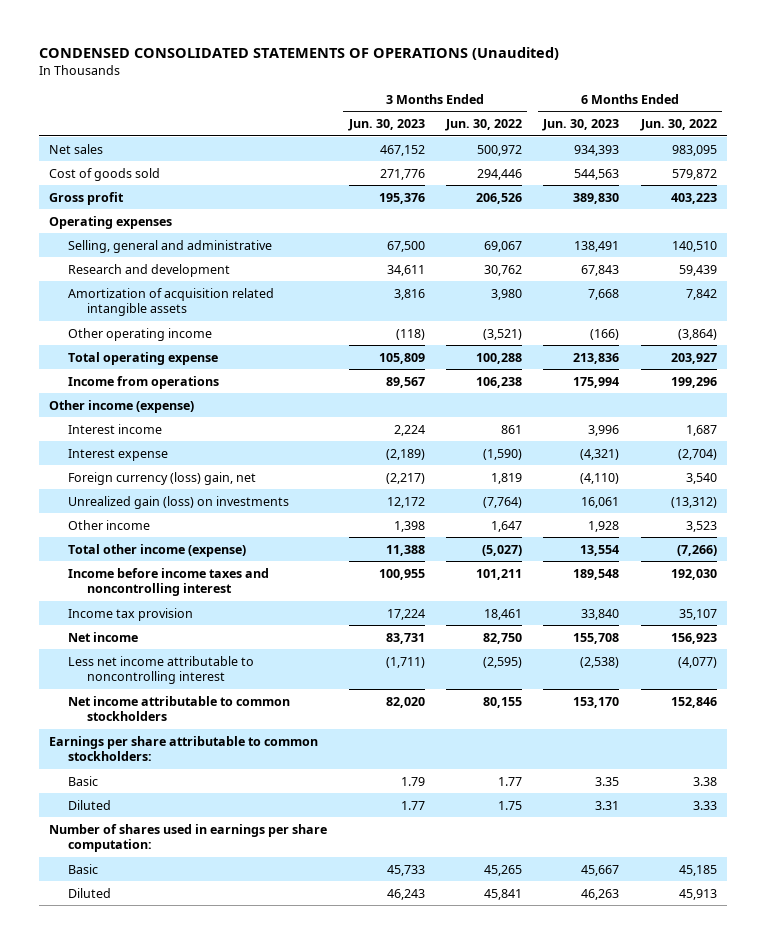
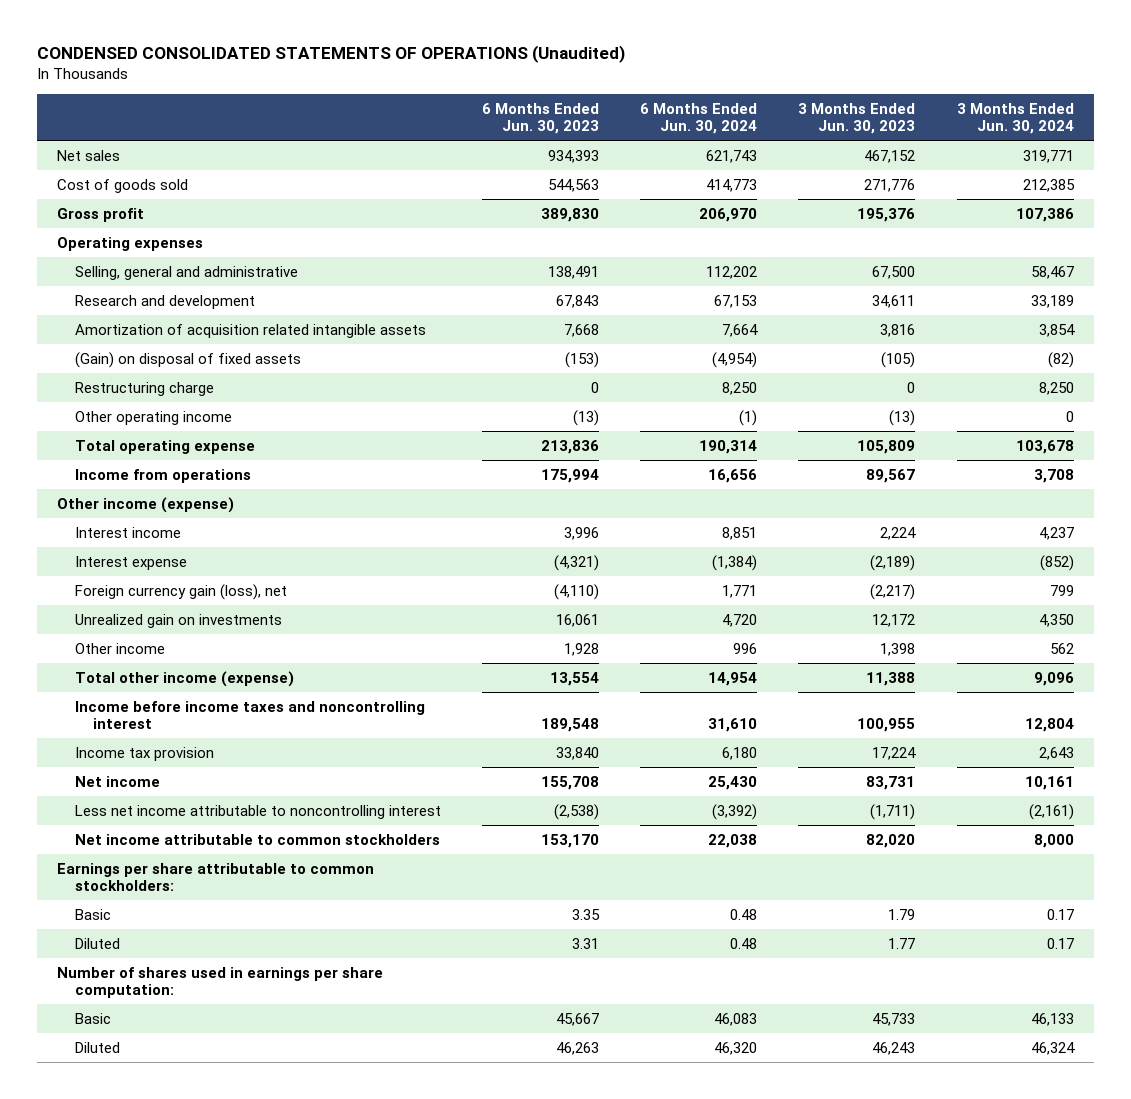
- | 3 Months Ended Jun. 30, 2023 | 3 Months Ended Jun. 30, 2022 | 6 Months Ended Jun. 30, 2023 | 6 Months Ended Jun. 30, 2022
+ | 6 Months Ended Jun. 30, 2023 | 6 Months Ended Jun. 30, 2024 | 3 Months Ended Jun. 30, 2023 | 3 Months Ended Jun. 30, 2024
- Other operating income | (118) | (3,521) | (166) | (3,864)
+ (Gain) on disposal of fixed assets | (153) | (4,954) | (105) | (82)
+ Restructuring charge | 0 | 8,250 | 0 | 8,250
+ Other operating income | (13) | (1) | (13) | 0
- Foreign currency (loss) gain, net | (2,217) | 1,819 | (4,110) | 3,540
- Unrealized gain (loss) on investments | 12,172 | (7,764) | 16,061 | (13,312)
+ Foreign currency gain (loss), net | (4,110) | 1,771 | (2,217) | 799
+ Unrealized gain on investments | 16,061 | 4,720 | 12,172 | 4,350

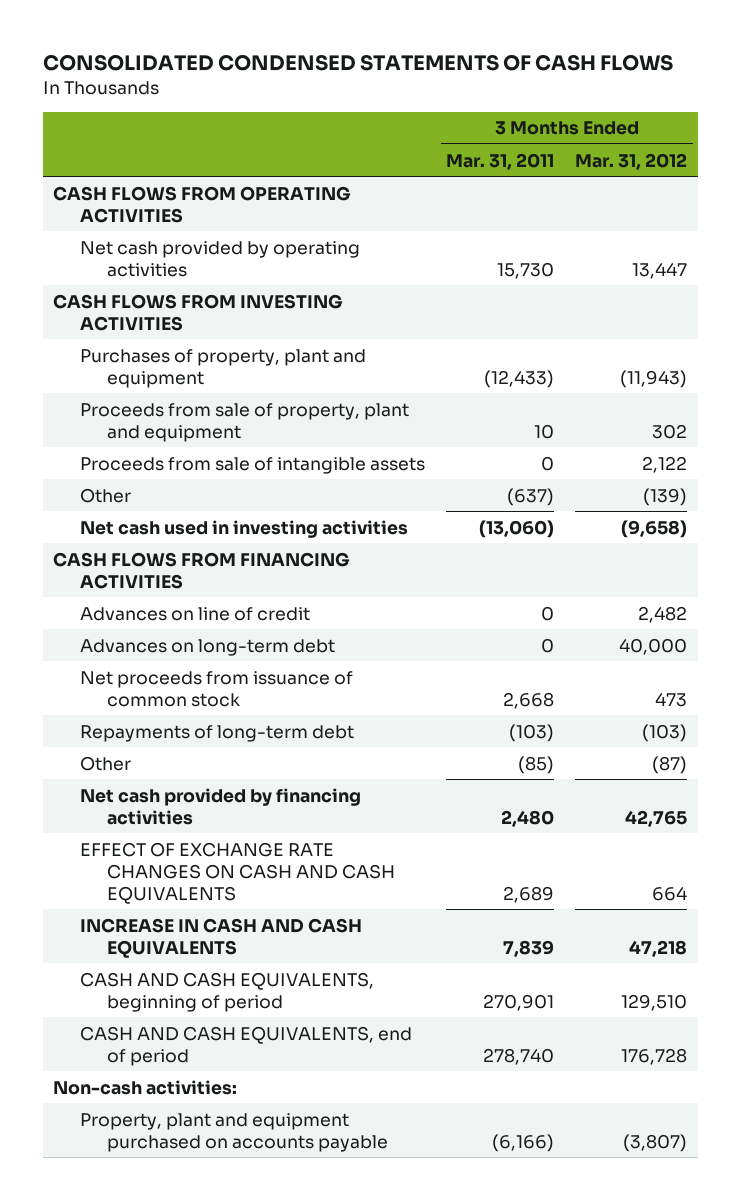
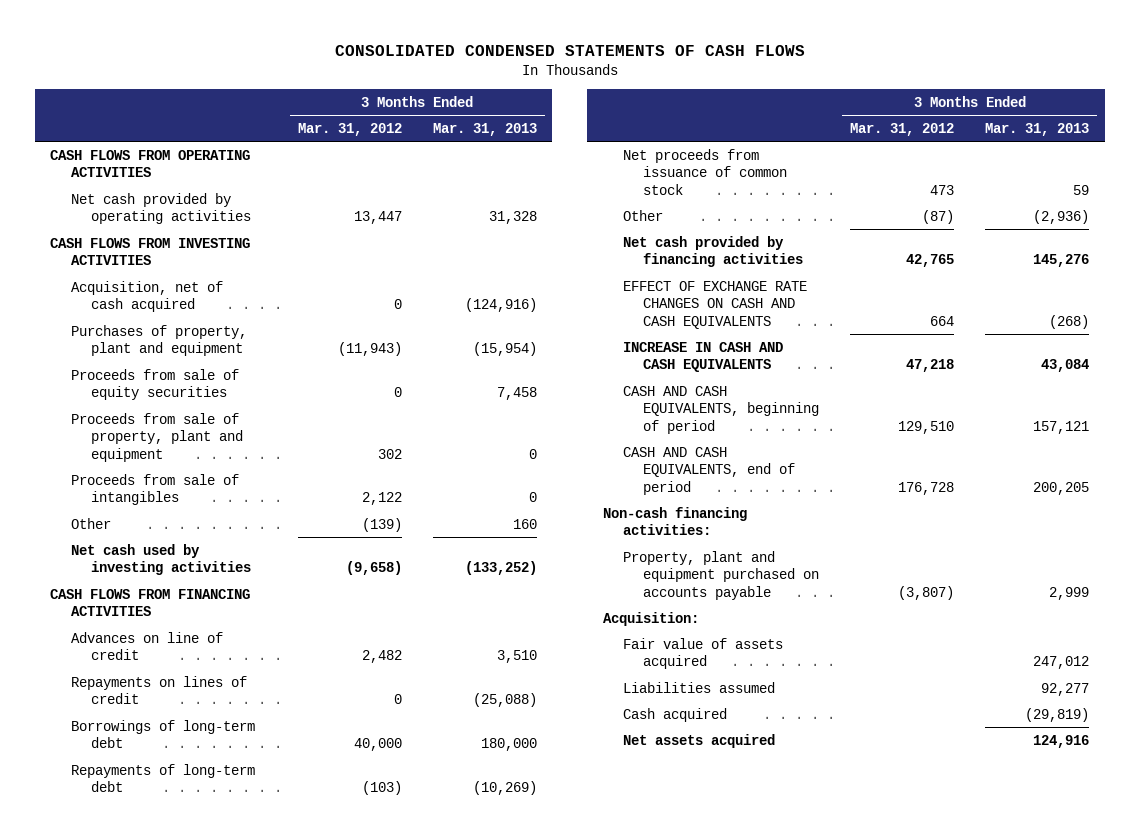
- | 3 Months Ended Mar. 31, 2011 | 3 Months Ended Mar. 31, 2012
+ | 3 Months Ended Mar. 31, 2012 | 3 Months Ended Mar. 31, 2013
+ Acquisition, net of cash acquired | 0 | (124,916)
+ Proceeds from sale of equity securities | 0 | 7,458
- Proceeds from sale of intangible assets | 0 | 2,122
+ Proceeds from sale of intangibles | 2,122 | 0
- Net cash used in investing activities | (13,060) | (9,658)
+ Net cash used by investing activities | (9,658) | (133,252)
- Advances on long-term debt | 0 | 40,000
+ Repayments on lines of credit | 0 | (25,088)
+ Borrowings of long-term debt | 40,000 | 180,000
moved down: Net proceeds from issuance of common stock | 473 | 59
- Non-cash activities:
+ Non-cash financing activities:
+ Acquisition:
+ Fair value of assets acquired | | 247,012
+ Liabilities assumed | | 92,277
+ Cash acquired | | (29,819)
+ Net assets acquired | | 124,916

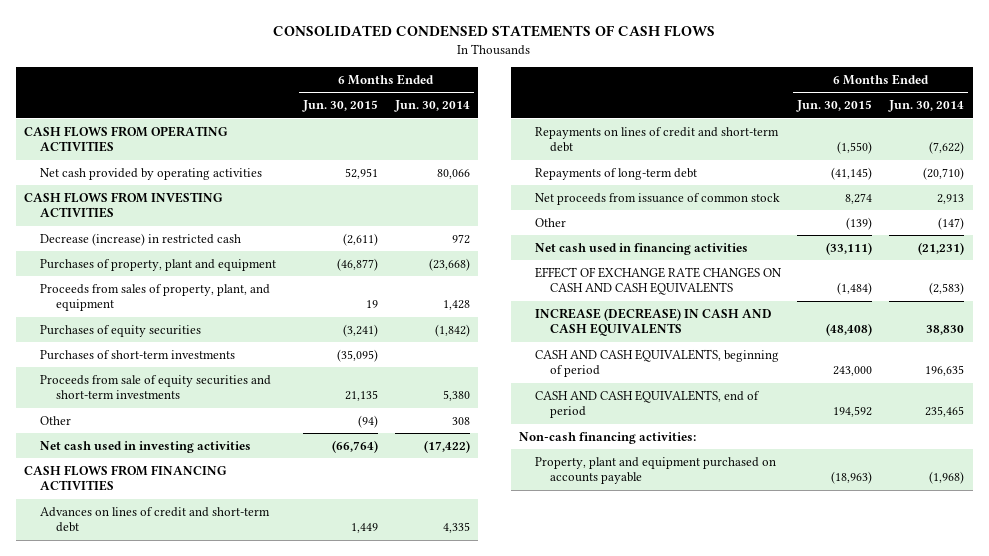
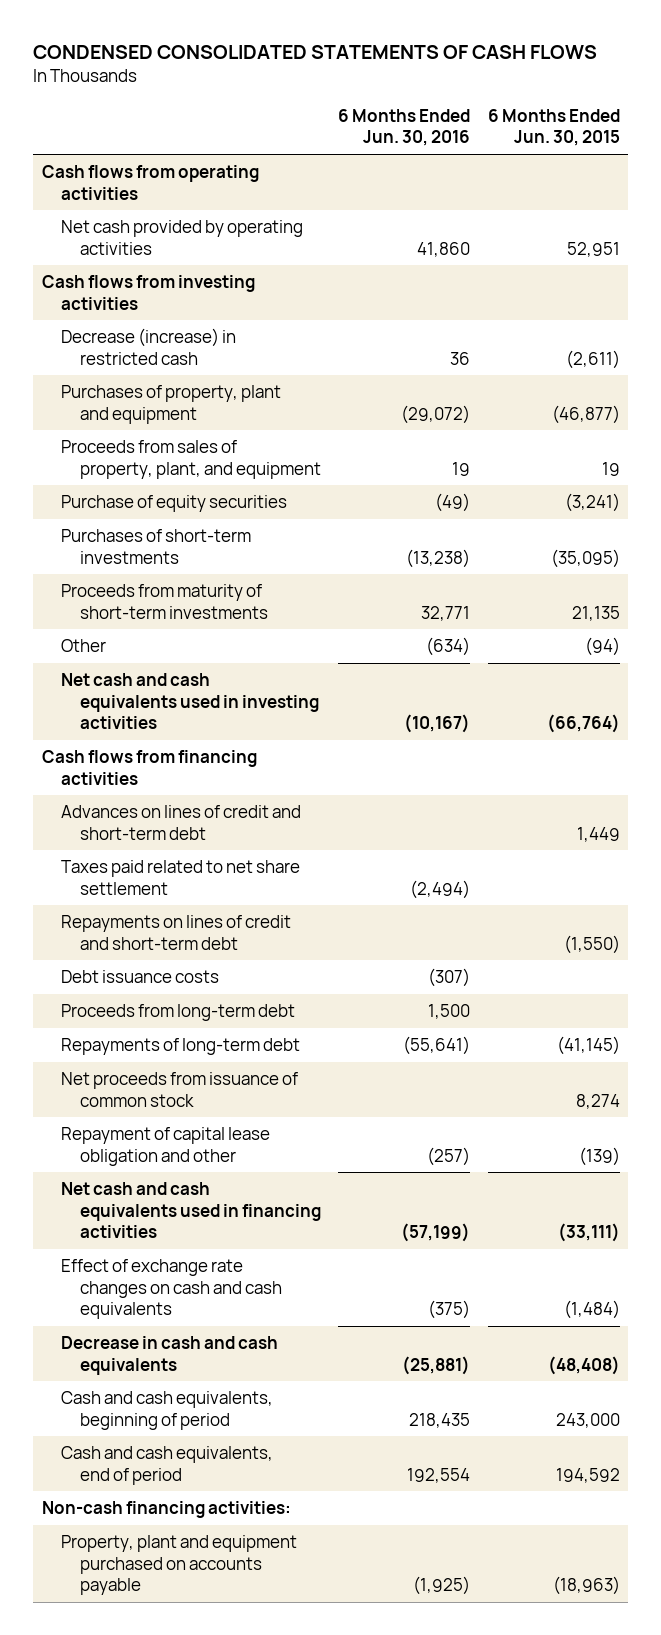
- CONSOLIDATED CONDENSED STATEMENTS OF CASH FLOWS
+ CONDENSED CONSOLIDATED STATEMENTS OF CASH FLOWS
- | 6 Months Ended Jun. 30, 2015 | 6 Months Ended Jun. 30, 2014
+ | 6 Months Ended Jun. 30, 2016 | 6 Months Ended Jun. 30, 2015
- CASH FLOWS FROM OPERATING ACTIVITIES
+ Cash flows from operating activities
- CASH FLOWS FROM INVESTING ACTIVITIES
+ Cash flows from investing activities
- Purchases of equity securities | (3,241) | (1,842)
+ Purchase of equity securities | (49) | (3,241)
- Proceeds from sale of equity securities and short-term investments | 21,135 | 5,380
+ Proceeds from maturity of short-term investments | 32,771 | 21,135
- Net cash used in investing activities | (66,764) | (17,422)
- CASH FLOWS FROM FINANCING ACTIVITIES
+ Net cash and cash equivalents used in investing activities | (10,167) | (66,764)
+ Cash flows from financing activities
+ Taxes paid related to net share settlement | (2,494) |
+ Debt issuance costs | (307) |
+ Proceeds from long-term debt | 1,500 |
- Other | (139) | (147)
- Net cash used in financing activities | (33,111) | (21,231)
- EFFECT OF EXCHANGE RATE CHANGES ON CASH AND CASH EQUIVALENTS | (1,484) | (2,583)
- INCREASE (DECREASE) IN CASH AND CASH EQUIVALENTS | (48,408) | 38,830
- CASH AND CASH EQUIVALENTS, beginning of period | 243,000 | 196,635
- CASH AND CASH EQUIVALENTS, end of period | 194,592 | 235,465
+ Repayment of capital lease obligation and other | (257) | (139)
+ Net cash and cash equivalents used in financing activities | (57,199) | (33,111)
+ Effect of exchange rate changes on cash and cash equivalents | (375) | (1,484)
+ Decrease in cash and cash equivalents | (25,881) | (48,408)
+ Cash and cash equivalents, beginning of period | 218,435 | 243,000
+ Cash and cash equivalents, end of period | 192,554 | 194,592

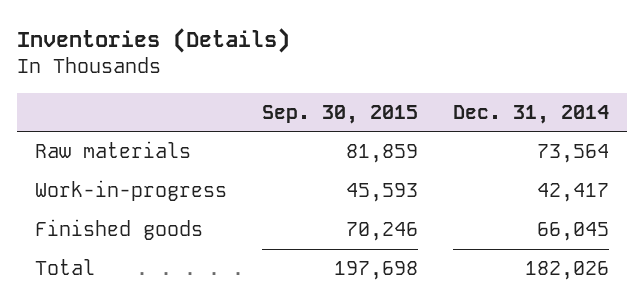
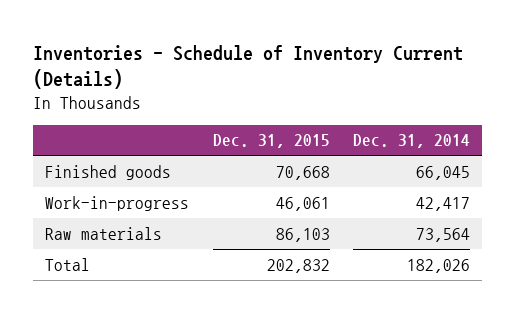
- Inventories (Details)
+ Inventories - Schedule of Inventory Current (Details)
- | Sep. 30, 2015 | Dec. 31, 2014
+ | Dec. 31, 2015 | Dec. 31, 2014
moved down: Work-in-progress | 46,061 | 42,417
moved down: Raw materials | 86,103 | 73,564

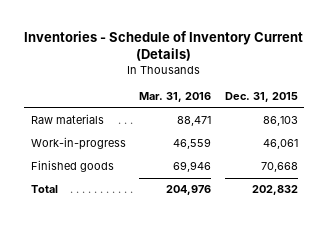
- | Dec. 31, 2015 | Dec. 31, 2014
+ | Mar. 31, 2016 | Dec. 31, 2015
moved down: Work-in-progress | 46,559 | 46,061
moved down: Finished goods | 69,946 | 70,668

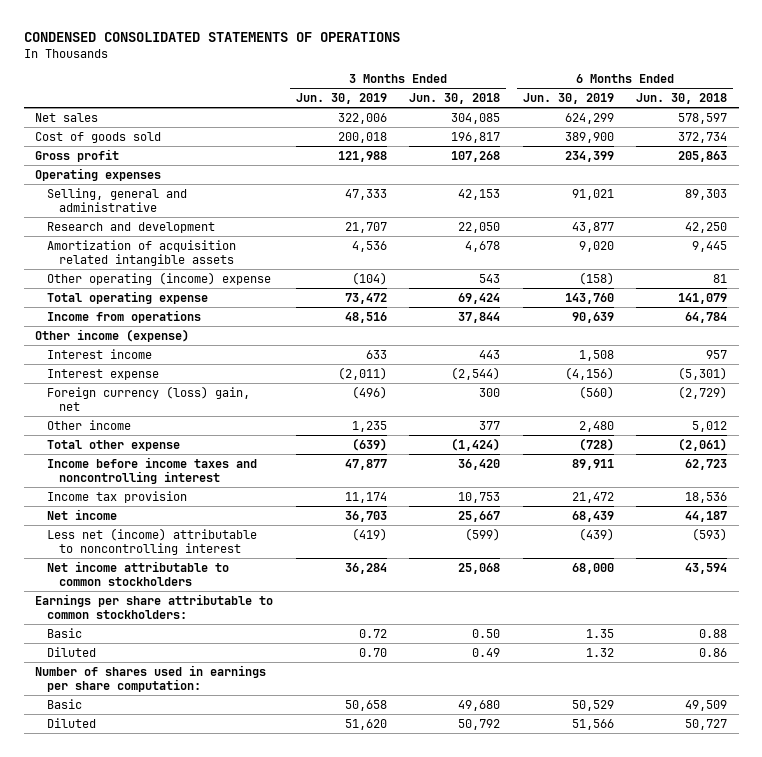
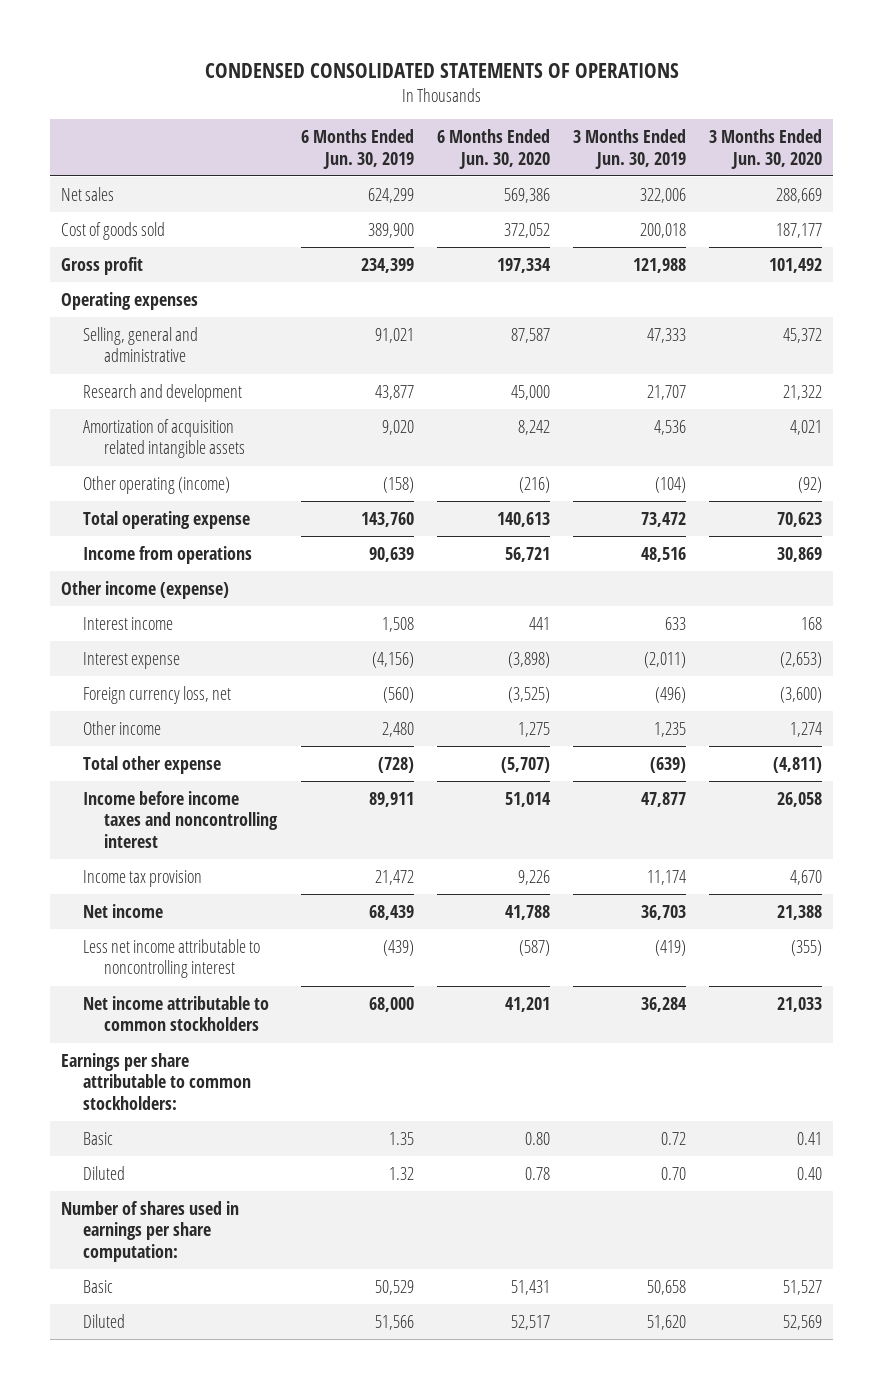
- | 3 Months Ended Jun. 30, 2019 | 3 Months Ended Jun. 30, 2018 | 6 Months Ended Jun. 30, 2019 | 6 Months Ended Jun. 30, 2018
+ | 6 Months Ended Jun. 30, 2019 | 6 Months Ended Jun. 30, 2020 | 3 Months Ended Jun. 30, 2019 | 3 Months Ended Jun. 30, 2020
- Other operating (income) expense | (104) | 543 | (158) | 81
+ Other operating (income) | (158) | (216) | (104) | (92)
- Foreign currency (loss) gain, net | (496) | 300 | (560) | (2,729)
+ Foreign currency loss, net | (560) | (3,525) | (496) | (3,600)
- Less net (income) attributable to noncontrolling interest | (419) | (599) | (439) | (593)
+ Less net income attributable to noncontrolling interest | (439) | (587) | (419) | (355)

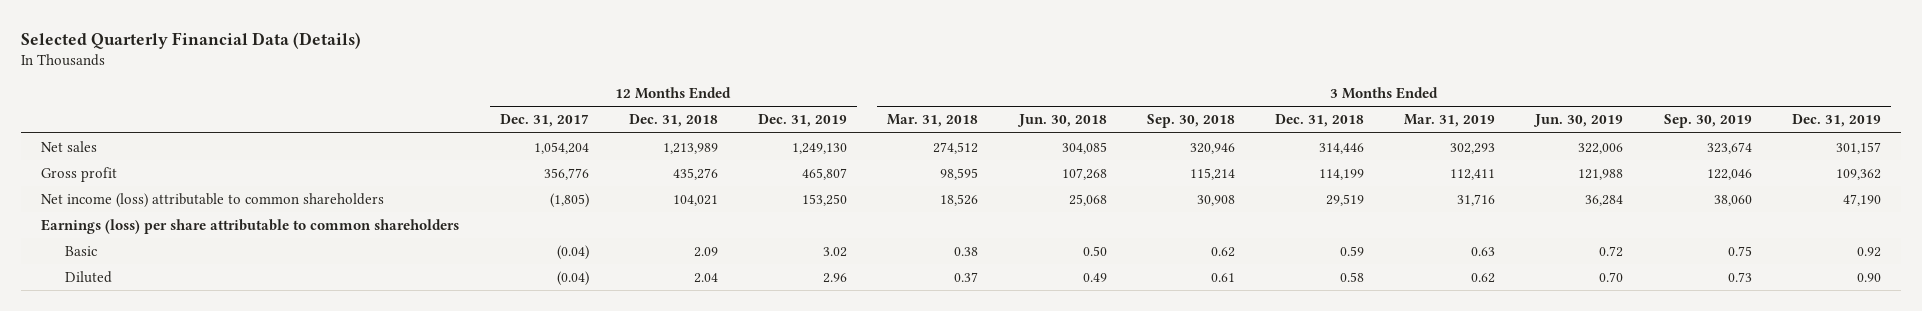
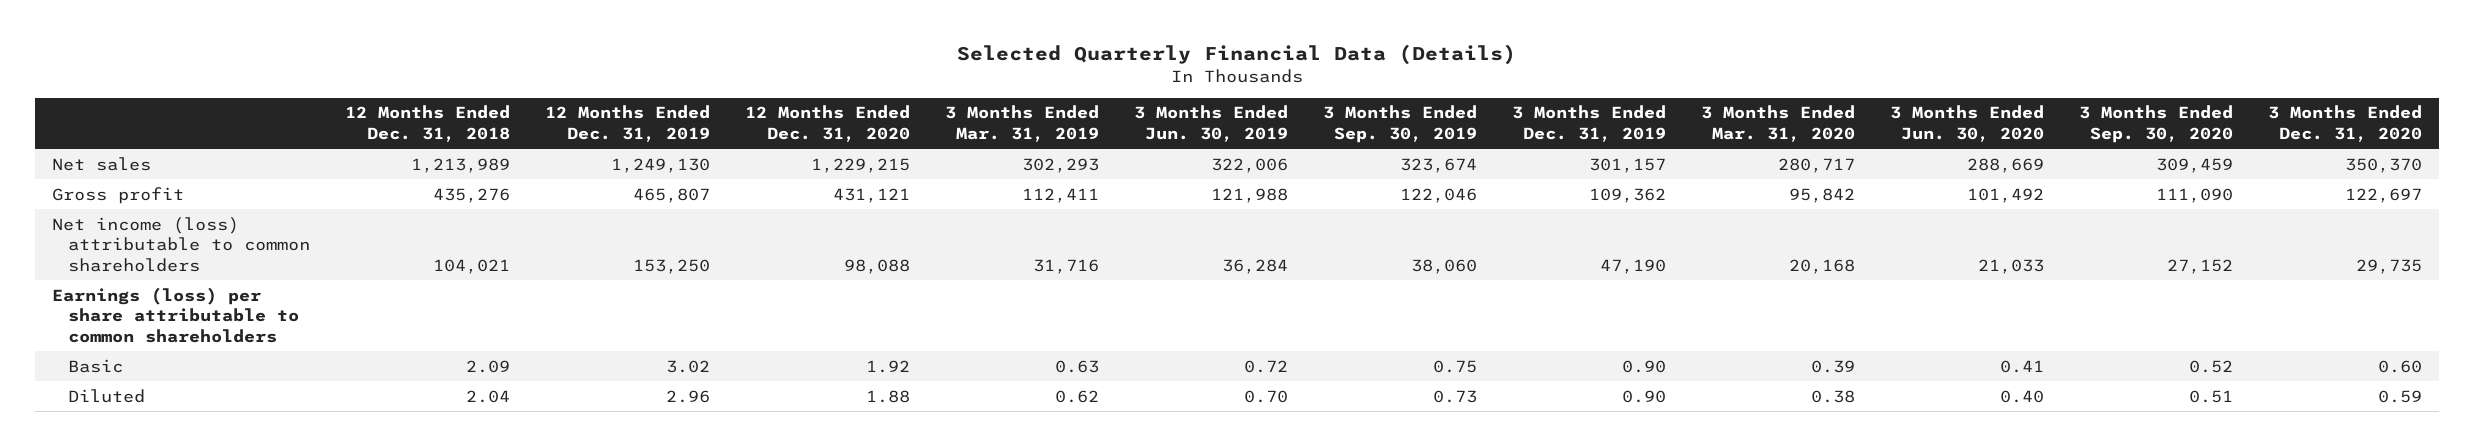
- | 12 Months Ended Dec. 31, 2017 | 12 Months Ended Dec. 31, 2018 | 12 Months Ended Dec. 31, 2019 | 3 Months Ended Mar. 31, 2018 | 3 Months Ended Jun. 30, 2018 | 3 Months Ended Sep. 30, 2018 | 3 Months Ended Dec. 31, 2018 | 3 Months Ended Mar. 31, 2019 | 3 Months Ended Jun. 30, 2019 | 3 Months Ended Sep. 30, 2019 | 3 Months Ended Dec. 31, 2019
+ | 12 Months Ended Dec. 31, 2018 | 12 Months Ended Dec. 31, 2019 | 12 Months Ended Dec. 31, 2020 | 3 Months Ended Mar. 31, 2019 | 3 Months Ended Jun. 30, 2019 | 3 Months Ended Sep. 30, 2019 | 3 Months Ended Dec. 31, 2019 | 3 Months Ended Mar. 31, 2020 | 3 Months Ended Jun. 30, 2020 | 3 Months Ended Sep. 30, 2020 | 3 Months Ended Dec. 31, 2020
- Basic | (0.04) | 2.09 | 3.02 | 0.38 | 0.50 | 0.62 | 0.59 | 0.63 | 0.72 | 0.75 | 0.92
+ Basic | 2.09 | 3.02 | 1.92 | 0.63 | 0.72 | 0.75 | 0.90 | 0.39 | 0.41 | 0.52 | 0.60

